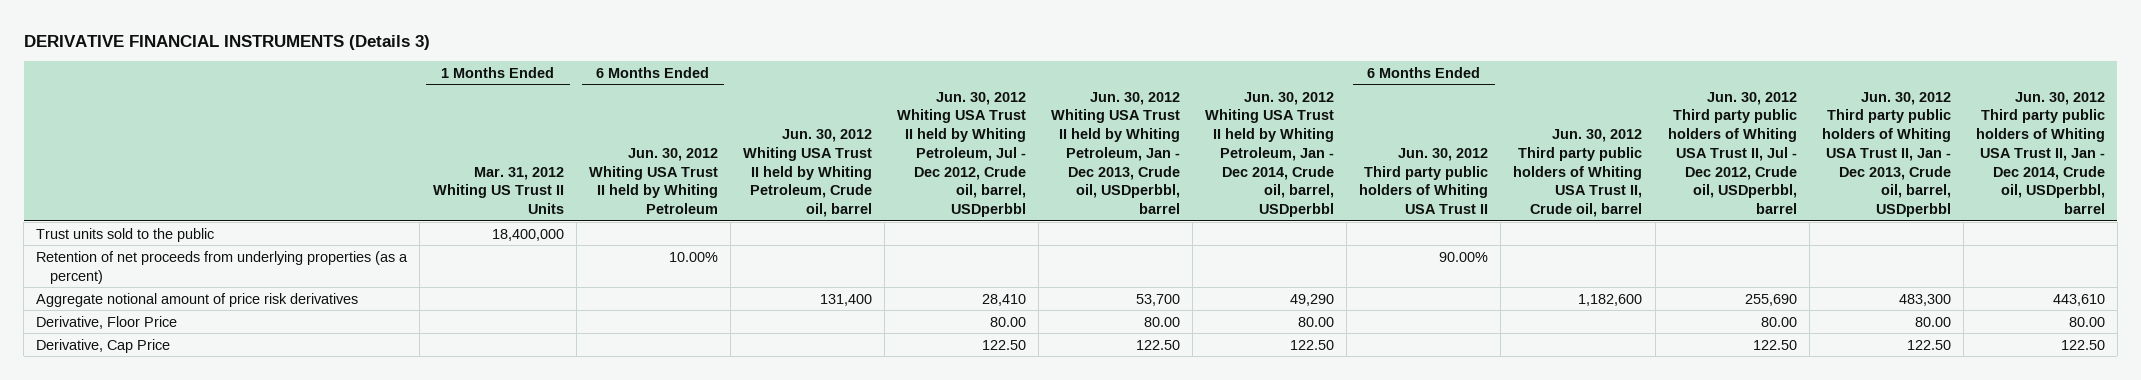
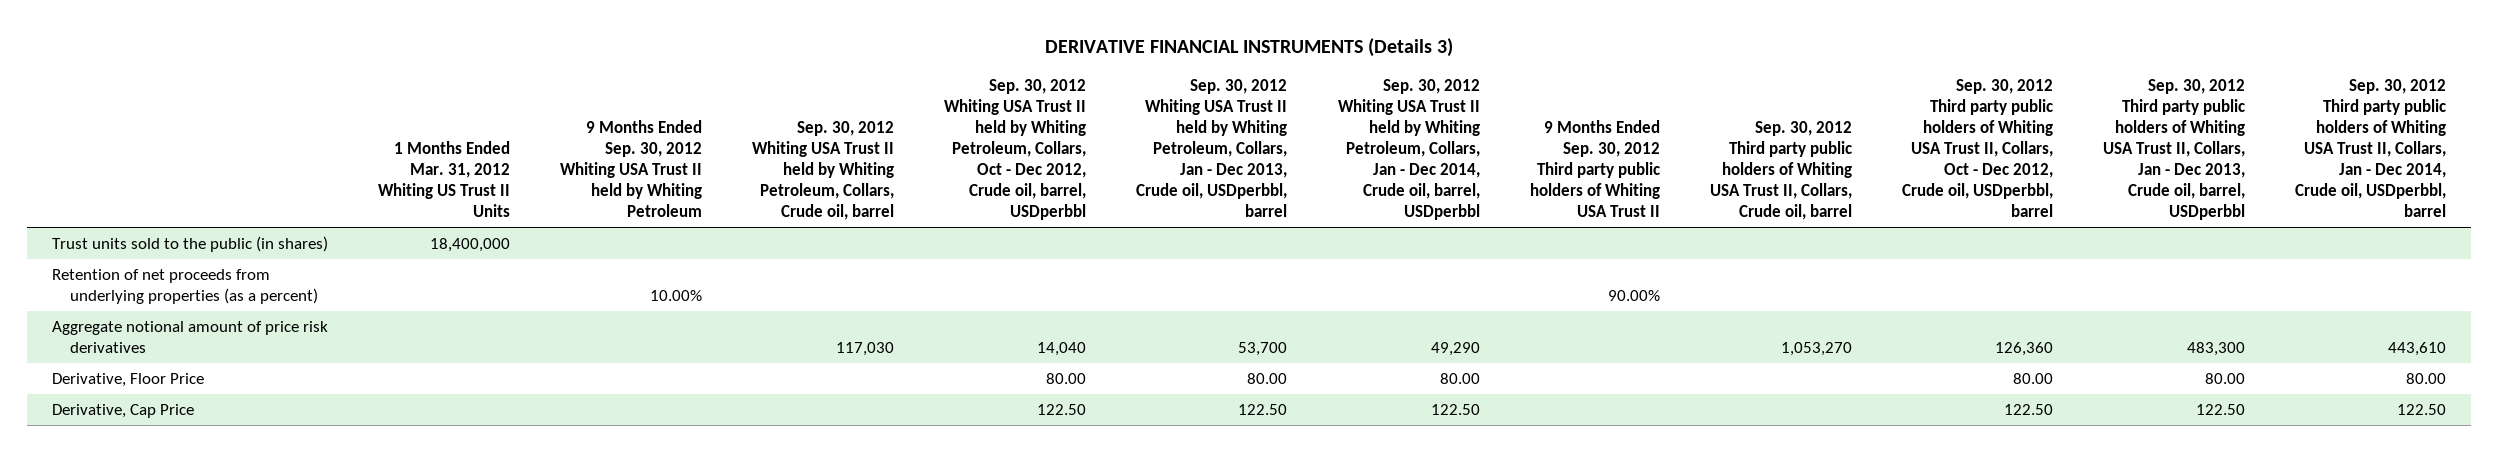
- | 1 Months Ended Mar. 31, 2012 Whiting US Trust II Units | 6 Months Ended Jun. 30, 2012 Whiting USA Trust II held by Whiting Petroleum | Jun. 30, 2012 Whiting USA Trust II held by Whiting Petroleum, Crude oil, barrel | Jun. 30, 2012 Whiting USA Trust II held by Whiting Petroleum, Jul - Dec 2012, Crude oil, barrel, USDperbbl | Jun. 30, 2012 Whiting USA Trust II held by Whiting Petroleum, Jan - Dec 2013, Crude oil, USDperbbl, barrel | Jun. 30, 2012 Whiting USA Trust II held by Whiting Petroleum, Jan - Dec 2014, Crude oil, barrel, USDperbbl | 6 Months Ended Jun. 30, 2012 Third party public holders of Whiting USA Trust II | Jun. 30, 2012 Third party public holders of Whiting USA Trust II, Crude oil, barrel | Jun. 30, 2012 Third party public holders of Whiting USA Trust II, Jul - Dec 2012, Crude oil, USDperbbl, barrel | Jun. 30, 2012 Third party public holders of Whiting USA Trust II, Jan - Dec 2013, Crude oil, barrel, USDperbbl | Jun. 30, 2012 Third party public holders of Whiting USA Trust II, Jan - Dec 2014, Crude oil, USDperbbl, barrel
+ | 1 Months Ended Mar. 31, 2012 Whiting US Trust II Units | 9 Months Ended Sep. 30, 2012 Whiting USA Trust II held by Whiting Petroleum | Sep. 30, 2012 Whiting USA Trust II held by Whiting Petroleum, Collars, Crude oil, barrel | Sep. 30, 2012 Whiting USA Trust II held by Whiting Petroleum, Collars, Oct - Dec 2012, Crude oil, barrel, USDperbbl | Sep. 30, 2012 Whiting USA Trust II held by Whiting Petroleum, Collars, Jan - Dec 2013, Crude oil, USDperbbl, barrel | Sep. 30, 2012 Whiting USA Trust II held by Whiting Petroleum, Collars, Jan - Dec 2014, Crude oil, barrel, USDperbbl | 9 Months Ended Sep. 30, 2012 Third party public holders of Whiting USA Trust II | Sep. 30, 2012 Third party public holders of Whiting USA Trust II, Collars, Crude oil, barrel | Sep. 30, 2012 Third party public holders of Whiting USA Trust II, Collars, Oct - Dec 2012, Crude oil, USDperbbl, barrel | Sep. 30, 2012 Third party public holders of Whiting USA Trust II, Collars, Jan - Dec 2013, Crude oil, barrel, USDperbbl | Sep. 30, 2012 Third party public holders of Whiting USA Trust II, Collars, Jan - Dec 2014, Crude oil, USDperbbl, barrel
- Trust units sold to the public | 18,400,000 | | | | | | | | | |
+ Trust units sold to the public (in shares) | 18,400,000 | | | | | | | | | |

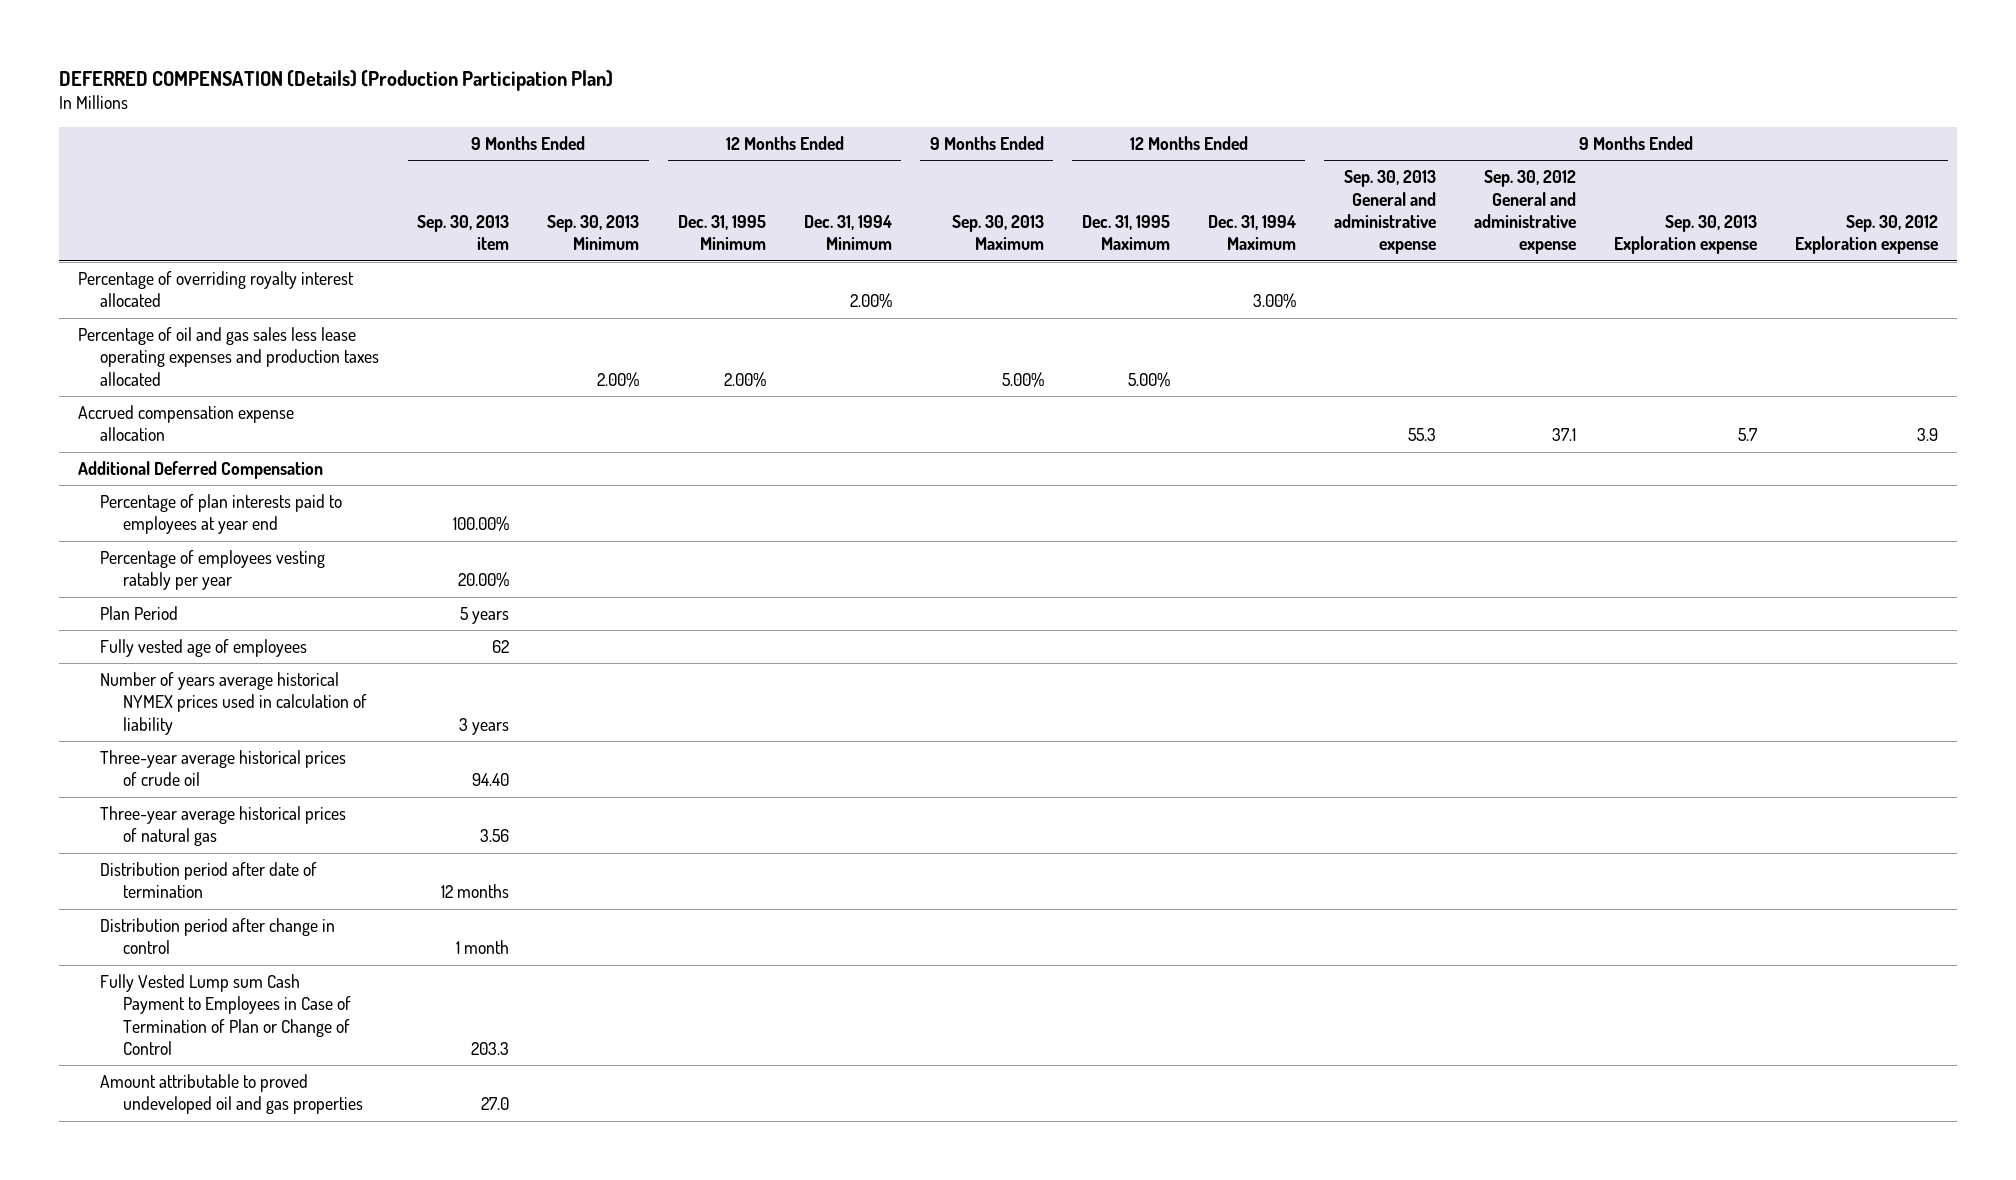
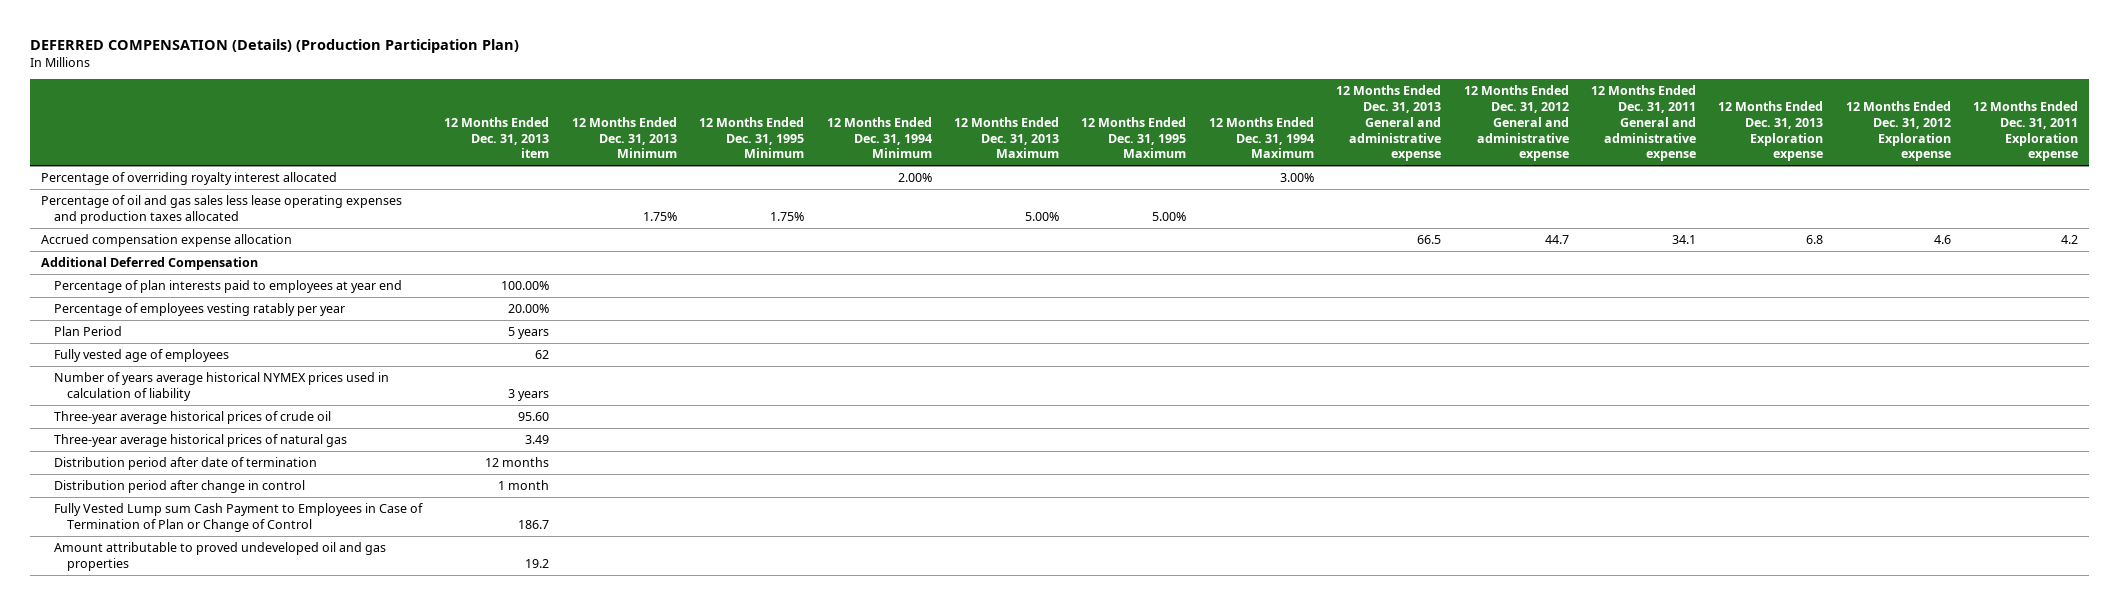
- | 9 Months Ended Sep. 30, 2013 item | 9 Months Ended Sep. 30, 2013 Minimum | 12 Months Ended Dec. 31, 1995 Minimum | 12 Months Ended Dec. 31, 1994 Minimum | 9 Months Ended Sep. 30, 2013 Maximum | 12 Months Ended Dec. 31, 1995 Maximum | 12 Months Ended Dec. 31, 1994 Maximum | 9 Months Ended Sep. 30, 2013 General and administrative expense | 9 Months Ended Sep. 30, 2012 General and administrative expense | 9 Months Ended Sep. 30, 2013 Exploration expense | 9 Months Ended Sep. 30, 2012 Exploration expense
+ | 12 Months Ended Dec. 31, 2013 item | 12 Months Ended Dec. 31, 2013 Minimum | 12 Months Ended Dec. 31, 1995 Minimum | 12 Months Ended Dec. 31, 1994 Minimum | 12 Months Ended Dec. 31, 2013 Maximum | 12 Months Ended Dec. 31, 1995 Maximum | 12 Months Ended Dec. 31, 1994 Maximum | 12 Months Ended Dec. 31, 2013 General and administrative expense | 12 Months Ended Dec. 31, 2012 General and administrative expense | 12 Months Ended Dec. 31, 2011 General and administrative expense | 12 Months Ended Dec. 31, 2013 Exploration expense | 12 Months Ended Dec. 31, 2012 Exploration expense | 12 Months Ended Dec. 31, 2011 Exploration expense
- Percentage of oil and gas sales less lease operating expenses and production taxes allocated | | 2.00% | 2.00% | | 5.00% | 5.00% | | | | |
+ Percentage of oil and gas sales less lease operating expenses and production taxes allocated | | 1.75% | 1.75% | | 5.00% | 5.00% | | | | | | |

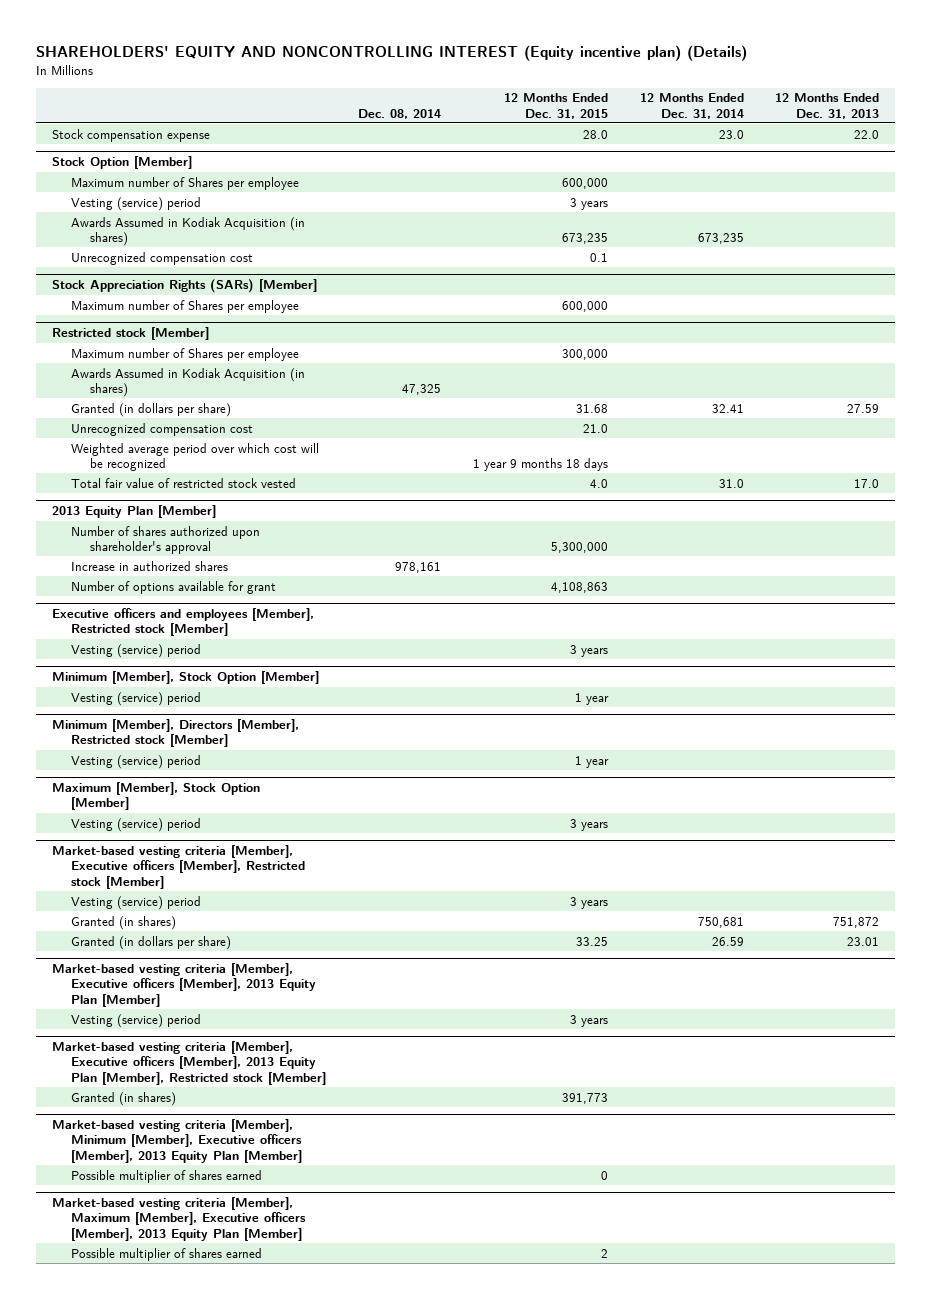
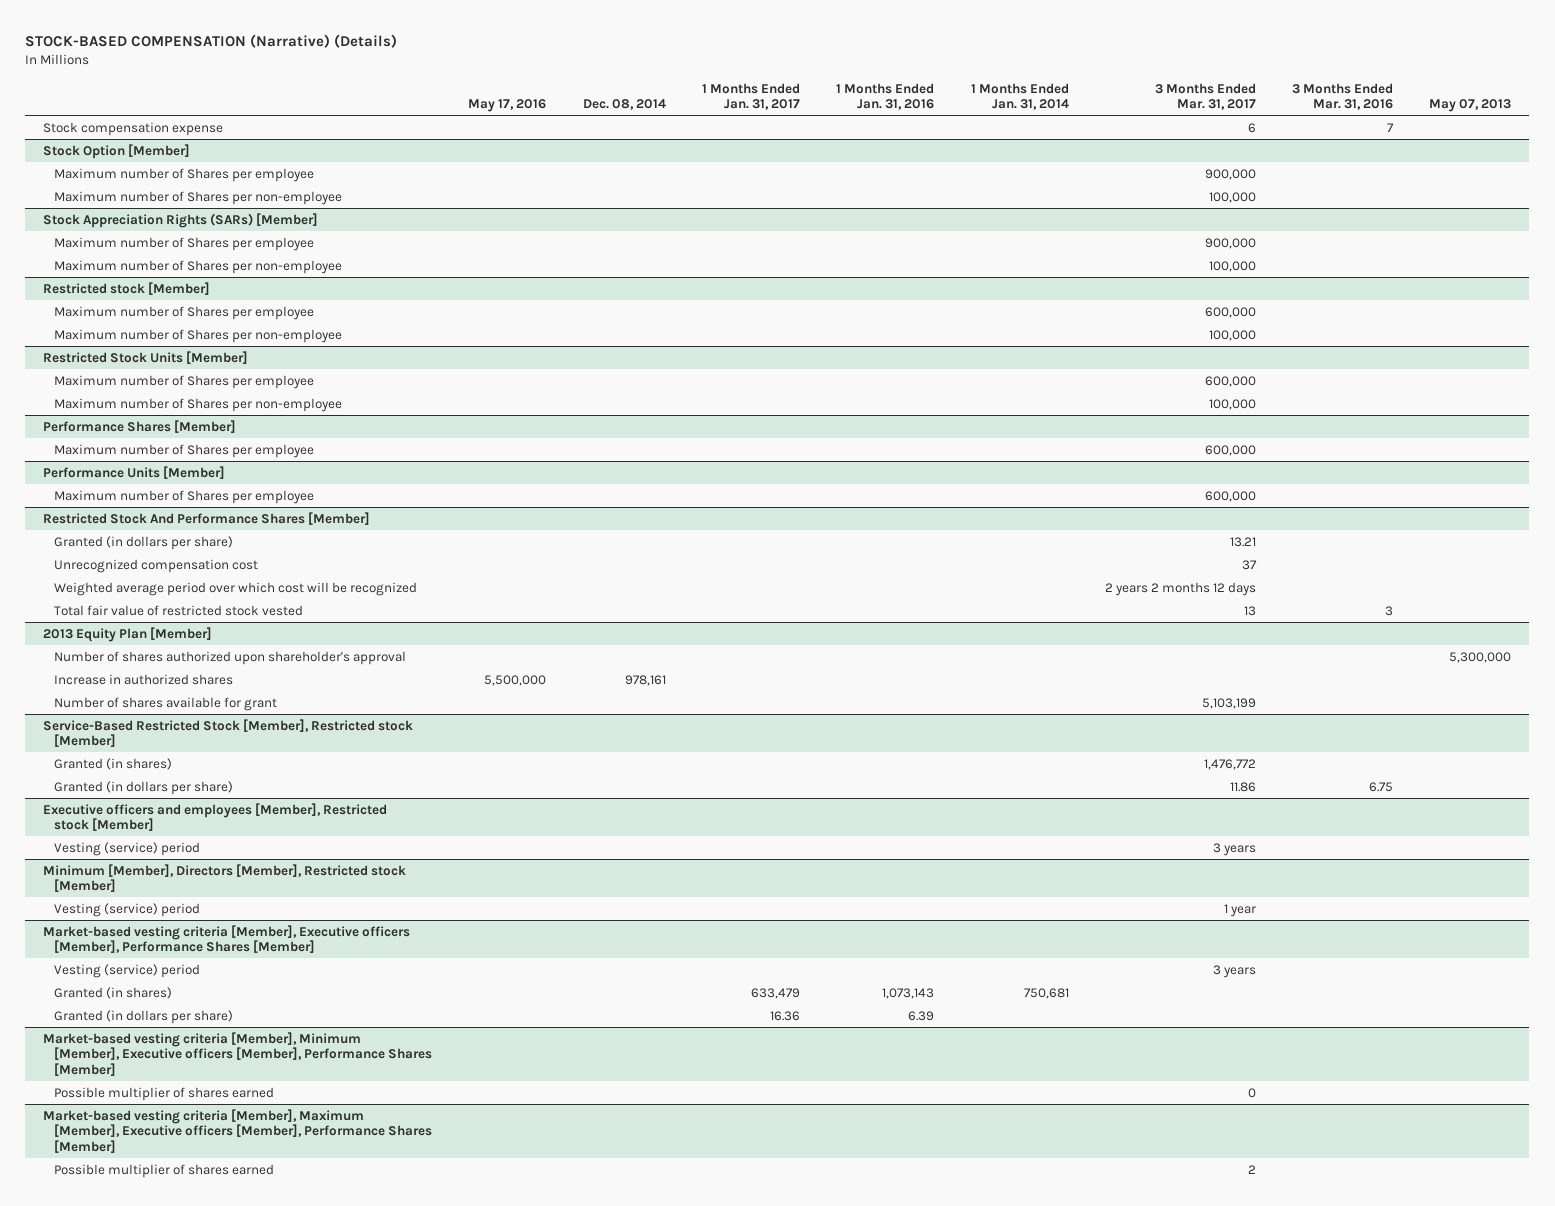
- SHAREHOLDERS' EQUITY AND NONCONTROLLING INTEREST (Equity incentive plan) (Details)
+ STOCK-BASED COMPENSATION (Narrative) (Details)
- | Dec. 08, 2014 | 12 Months Ended Dec. 31, 2015 | 12 Months Ended Dec. 31, 2014 | 12 Months Ended Dec. 31, 2013
+ | May 17, 2016 | Dec. 08, 2014 | 1 Months Ended Jan. 31, 2017 | 1 Months Ended Jan. 31, 2016 | 1 Months Ended Jan. 31, 2014 | 3 Months Ended Mar. 31, 2017 | 3 Months Ended Mar. 31, 2016 | May 07, 2013
@ Stock Option [Member]
- Vesting (service) period | | 3 years | |
- Awards Assumed in Kodiak Acquisition (in shares) | | 673,235 | 673,235 |
- Unrecognized compensation cost | | 0.1 | |
+ Maximum number of Shares per non-employee | | | | | | 100,000 | |
@ Stock Appreciation Rights (SARs) [Member]
+ Maximum number of Shares per non-employee | | | | | | 100,000 | |
@ Restricted stock [Member]
- Awards Assumed in Kodiak Acquisition (in shares) | 47,325 | | |
- Granted (in dollars per share) | | 31.68 | 32.41 | 27.59
- Unrecognized compensation cost | | 21.0 | |
- Weighted average period over which cost will be recognized | | 1 year 9 months 18 days | |
- Total fair value of restricted stock vested | | 4.0 | 31.0 | 17.0
+ Maximum number of Shares per non-employee | | | | | | 100,000 | |
+ Restricted Stock Units [Member]
+ Maximum number of Shares per employee | | | | | | 600,000 | |
+ Maximum number of Shares per non-employee | | | | | | 100,000 | |
+ Performance Shares [Member]
+ Maximum number of Shares per employee | | | | | | 600,000 | |
+ Performance Units [Member]
+ Maximum number of Shares per employee | | | | | | 600,000 | |
+ Restricted Stock And Performance Shares [Member]
+ Granted (in dollars per share) | | | | | | 13.21 | |
+ Unrecognized compensation cost | | | | | | 37 | |
+ Weighted average period over which cost will be recognized | | | | | | 2 years 2 months 12 days | |
+ Total fair value of restricted stock vested | | | | | | 13 | 3 |
@ 2013 Equity Plan [Member]
- Number of options available for grant | | 4,108,863 | |
+ Number of shares available for grant | | | | | | 5,103,199 | |
+ Service-Based Restricted Stock [Member], Restricted stock [Member]
+ Granted (in shares) | | | | | | 1,476,772 | |
+ Granted (in dollars per share) | | | | | | 11.86 | 6.75 |
- Minimum [Member], Stock Option [Member]
- Vesting (service) period | | 1 year | |
- Maximum [Member], Stock Option [Member]
- Vesting (service) period | | 3 years | |
- Market-based vesting criteria [Member], Executive officers [Member], Restricted stock [Member]
+ Market-based vesting criteria [Member], Executive officers [Member], Performance Shares [Member]
- Market-based vesting criteria [Member], Executive officers [Member], 2013 Equity Plan [Member]
- Vesting (service) period | | 3 years | |
- Market-based vesting criteria [Member], Executive officers [Member], 2013 Equity Plan [Member], Restricted stock [Member]
- Granted (in shares) | | 391,773 | |
- Market-based vesting criteria [Member], Minimum [Member], Executive officers [Member], 2013 Equity Plan [Member]
+ Market-based vesting criteria [Member], Minimum [Member], Executive officers [Member], Performance Shares [Member]
- Market-based vesting criteria [Member], Maximum [Member], Executive officers [Member], 2013 Equity Plan [Member]
+ Market-based vesting criteria [Member], Maximum [Member], Executive officers [Member], Performance Shares [Member]

